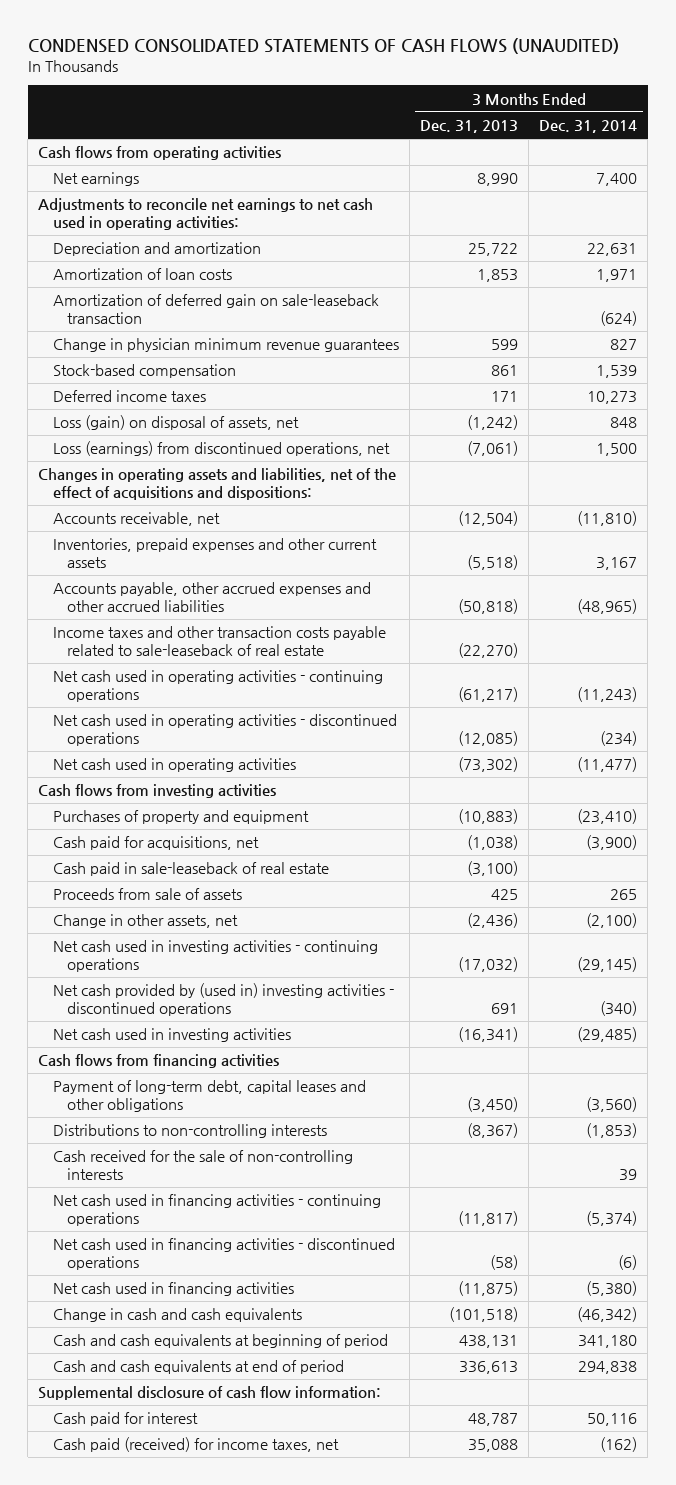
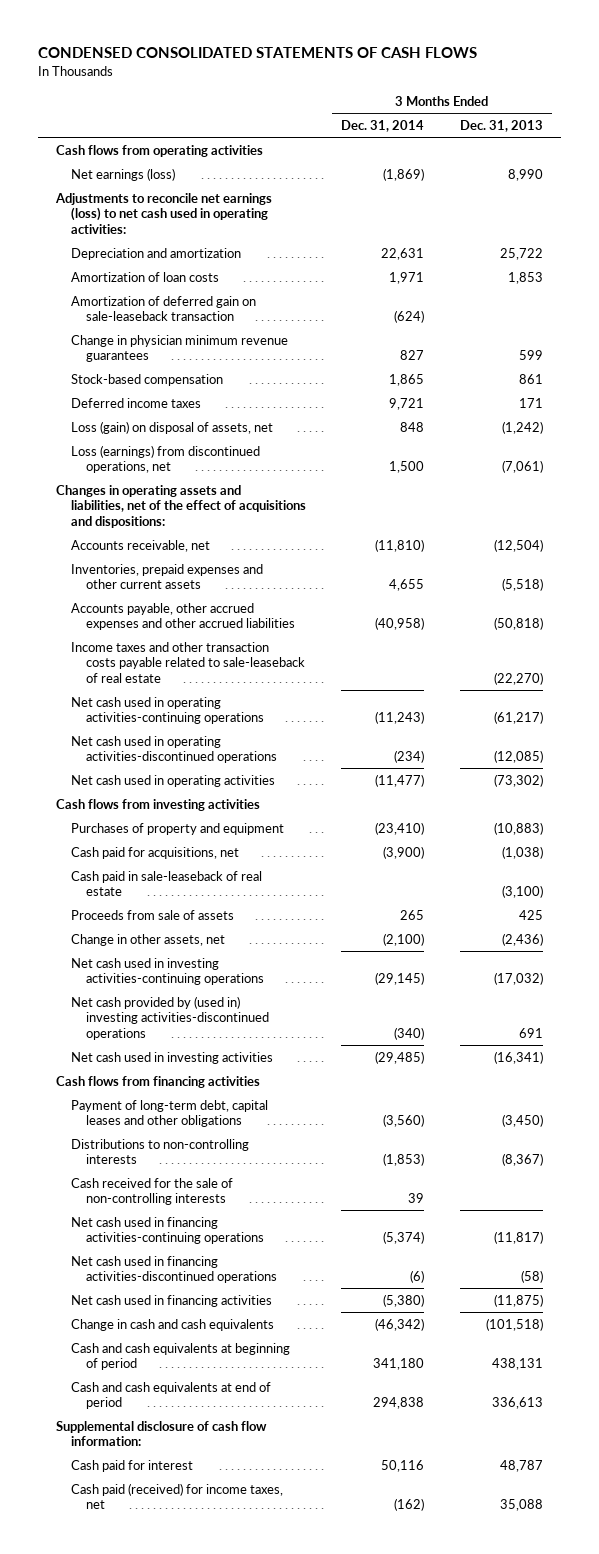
- CONDENSED CONSOLIDATED STATEMENTS OF CASH FLOWS (UNAUDITED)
+ CONDENSED CONSOLIDATED STATEMENTS OF CASH FLOWS
- | 3 Months Ended Dec. 31, 2013 | 3 Months Ended Dec. 31, 2014
+ | 3 Months Ended Dec. 31, 2014 | 3 Months Ended Dec. 31, 2013
- Net earnings | 8,990 | 7,400
- Adjustments to reconcile net earnings to net cash used in operating activities:
+ Net earnings (loss) | (1,869) | 8,990
+ Adjustments to reconcile net earnings (loss) to net cash used in operating activities:
- Stock-based compensation | 861 | 1,539
- Deferred income taxes | 171 | 10,273
+ Stock-based compensation | 1,865 | 861
+ Deferred income taxes | 9,721 | 171
- Inventories, prepaid expenses and other current assets | (5,518) | 3,167
- Accounts payable, other accrued expenses and other accrued liabilities | (50,818) | (48,965)
+ Inventories, prepaid expenses and other current assets | 4,655 | (5,518)
+ Accounts payable, other accrued expenses and other accrued liabilities | (40,958) | (50,818)
- Net cash used in operating activities - continuing operations | (61,217) | (11,243)
- Net cash used in operating activities - discontinued operations | (12,085) | (234)
+ Net cash used in operating activities-continuing operations | (11,243) | (61,217)
+ Net cash used in operating activities-discontinued operations | (234) | (12,085)
- Net cash used in investing activities - continuing operations | (17,032) | (29,145)
- Net cash provided by (used in) investing activities - discontinued operations | 691 | (340)
+ Net cash used in investing activities-continuing operations | (29,145) | (17,032)
+ Net cash provided by (used in) investing activities-discontinued operations | (340) | 691
- Net cash used in financing activities - continuing operations | (11,817) | (5,374)
- Net cash used in financing activities - discontinued operations | (58) | (6)
+ Net cash used in financing activities-continuing operations | (5,374) | (11,817)
+ Net cash used in financing activities-discontinued operations | (6) | (58)

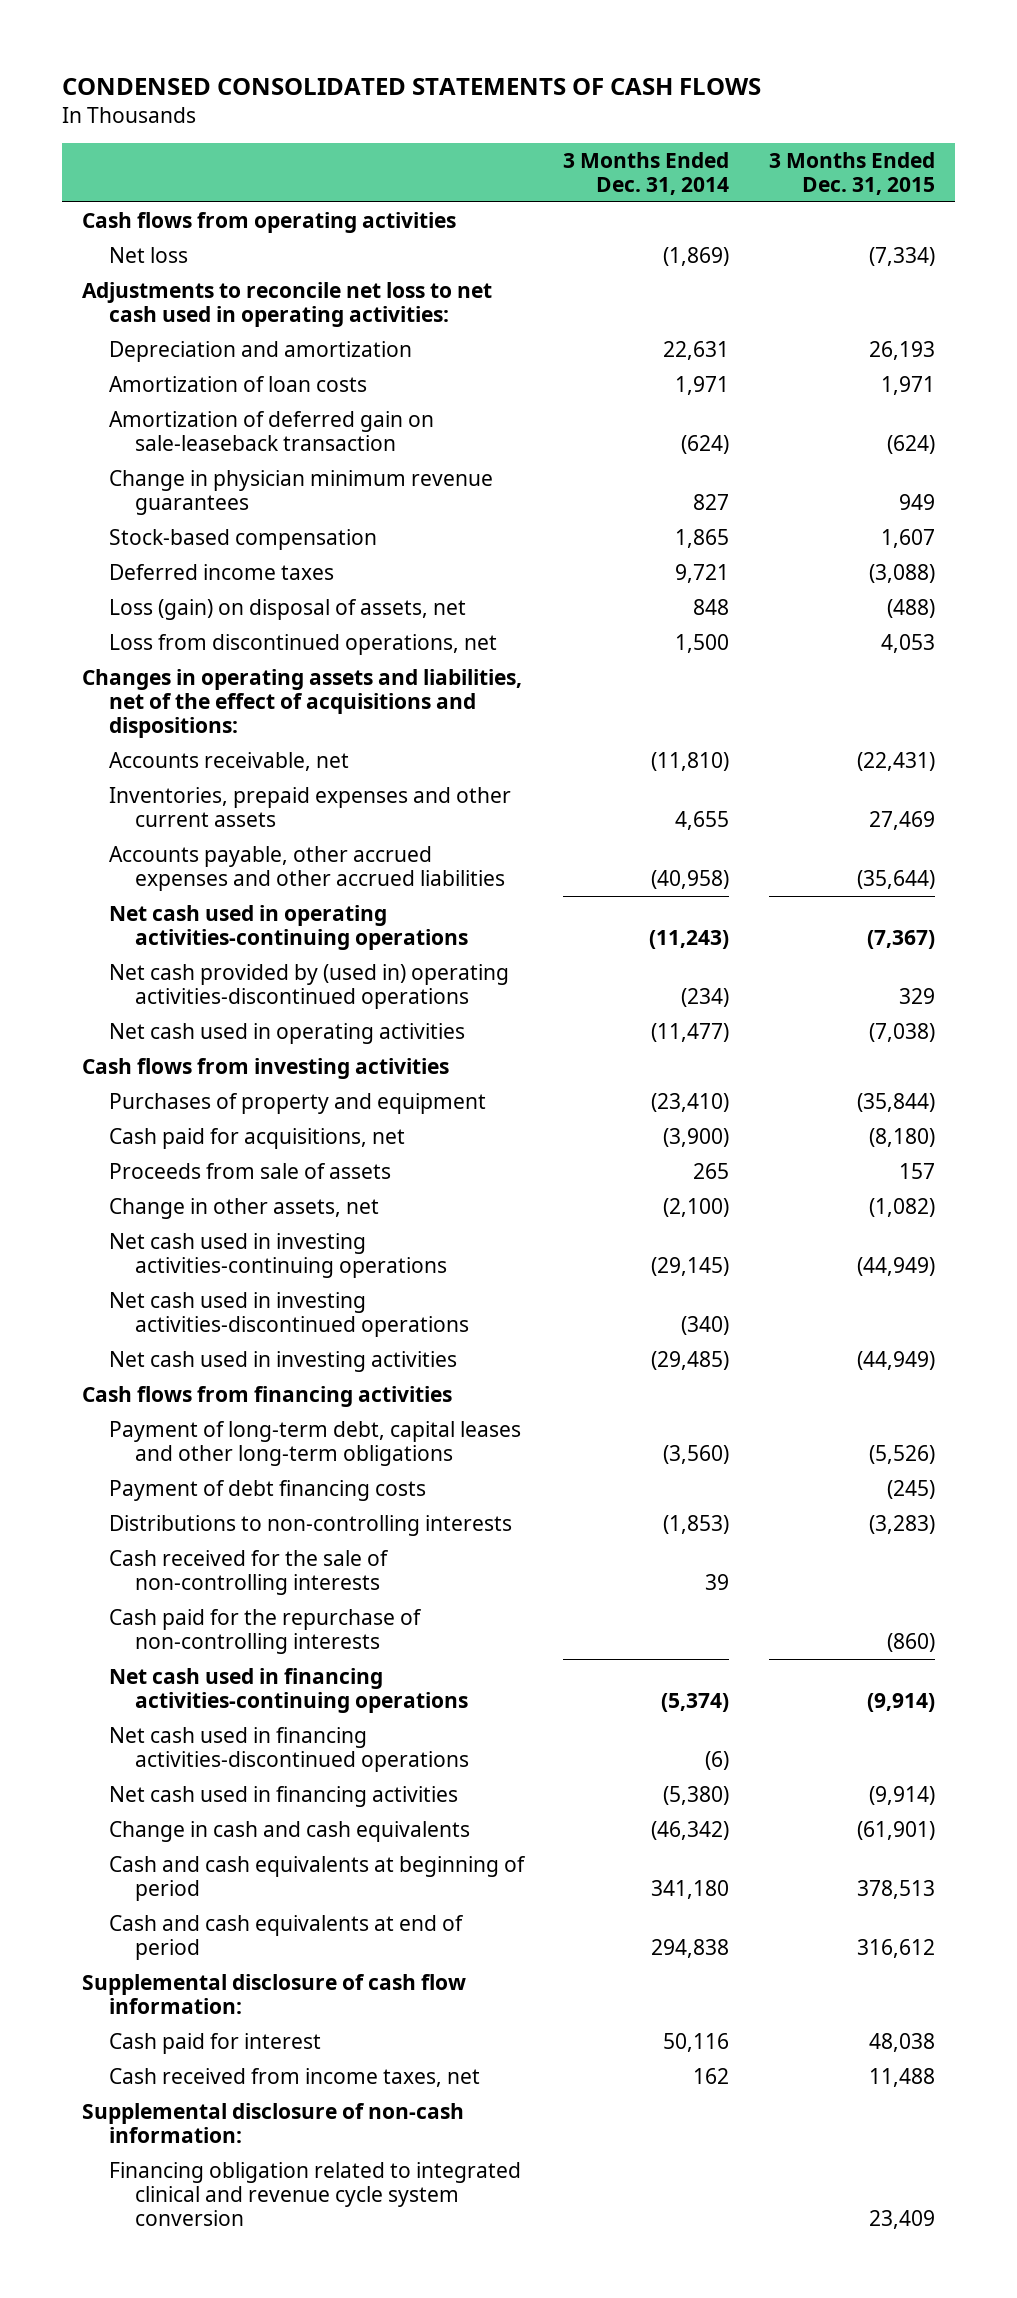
- | 3 Months Ended Dec. 31, 2014 | 3 Months Ended Dec. 31, 2013
+ | 3 Months Ended Dec. 31, 2014 | 3 Months Ended Dec. 31, 2015
- Net earnings (loss) | (1,869) | 8,990
- Adjustments to reconcile net earnings (loss) to net cash used in operating activities:
+ Net loss | (1,869) | (7,334)
+ Adjustments to reconcile net loss to net cash used in operating activities:
- Loss (earnings) from discontinued operations, net | 1,500 | (7,061)
+ Loss from discontinued operations, net | 1,500 | 4,053
- Income taxes and other transaction costs payable related to sale-leaseback of real estate | | (22,270)
- Net cash used in operating activities-discontinued operations | (234) | (12,085)
+ Net cash provided by (used in) operating activities-discontinued operations | (234) | 329
- Cash paid in sale-leaseback of real estate | | (3,100)
- Net cash provided by (used in) investing activities-discontinued operations | (340) | 691
+ Net cash used in investing activities-discontinued operations | (340) |
- Payment of long-term debt, capital leases and other obligations | (3,560) | (3,450)
+ Payment of long-term debt, capital leases and other long-term obligations | (3,560) | (5,526)
+ Payment of debt financing costs | | (245)
+ Cash paid for the repurchase of non-controlling interests | | (860)
- Cash paid (received) for income taxes, net | (162) | 35,088
+ Cash received from income taxes, net | 162 | 11,488
+ Supplemental disclosure of non-cash information:
+ Financing obligation related to integrated clinical and revenue cycle system conversion | | 23,409

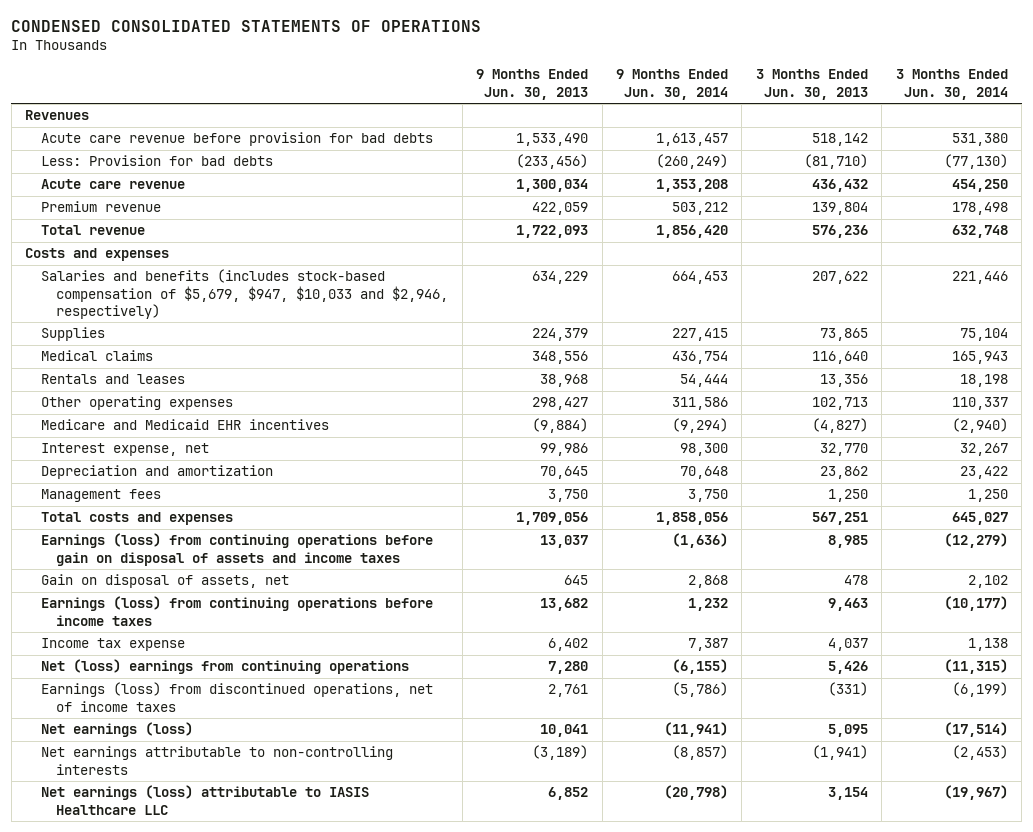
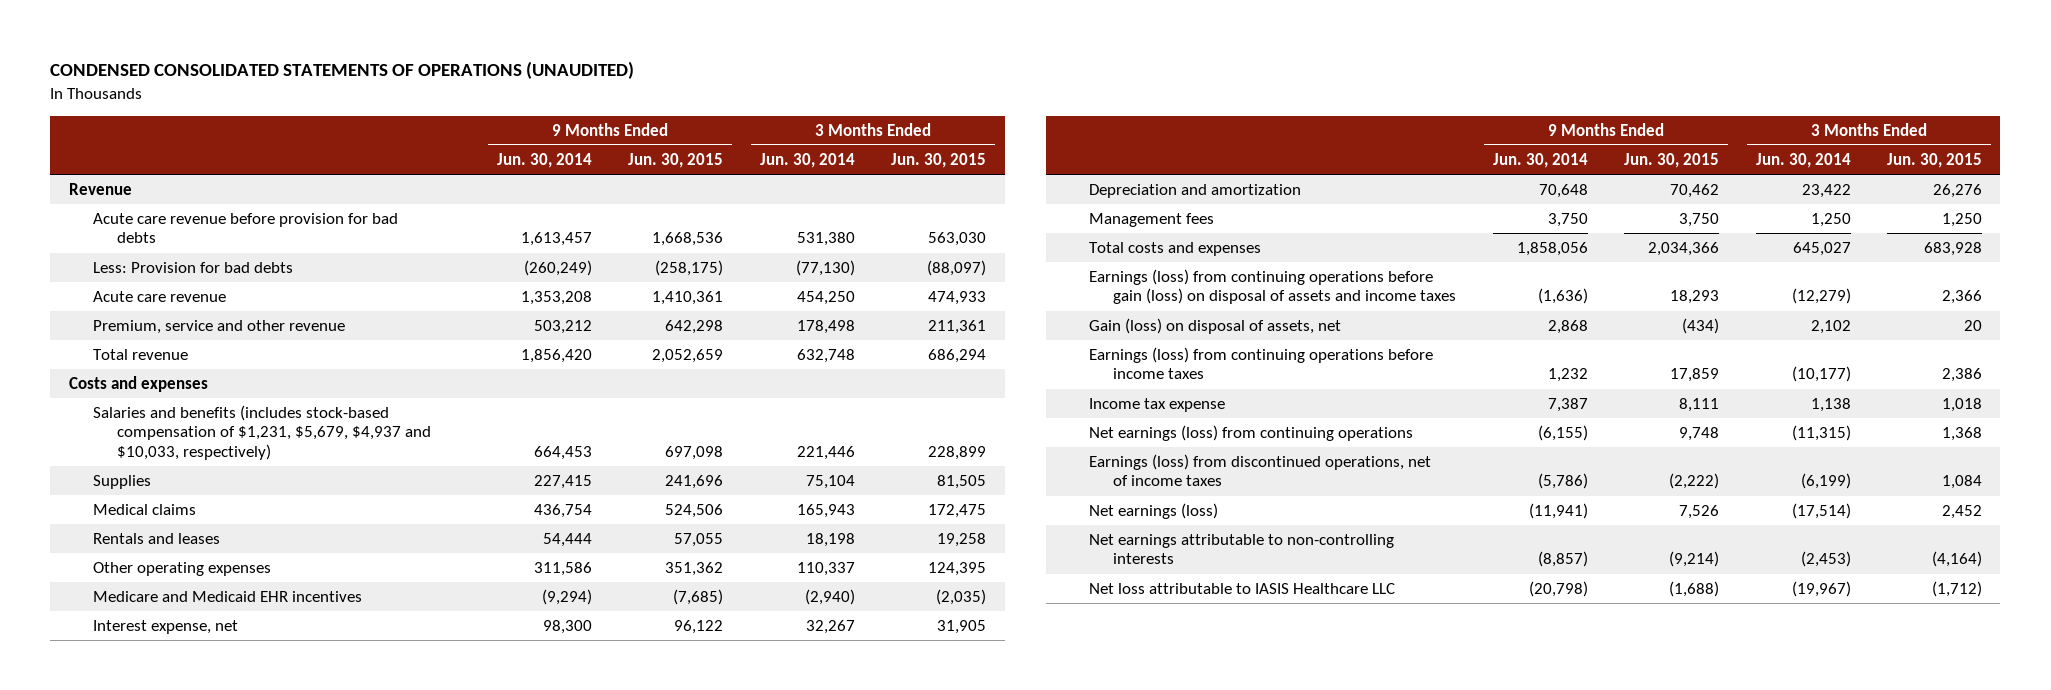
- CONDENSED CONSOLIDATED STATEMENTS OF OPERATIONS
+ CONDENSED CONSOLIDATED STATEMENTS OF OPERATIONS (UNAUDITED)
- | 9 Months Ended Jun. 30, 2013 | 9 Months Ended Jun. 30, 2014 | 3 Months Ended Jun. 30, 2013 | 3 Months Ended Jun. 30, 2014
+ | 9 Months Ended Jun. 30, 2014 | 9 Months Ended Jun. 30, 2015 | 3 Months Ended Jun. 30, 2014 | 3 Months Ended Jun. 30, 2015
- Revenues
+ Revenue
- Premium revenue | 422,059 | 503,212 | 139,804 | 178,498
+ Premium, service and other revenue | 503,212 | 642,298 | 178,498 | 211,361
- Salaries and benefits (includes stock-based compensation of $5,679, $947, $10,033 and $2,946, respectively) | 634,229 | 664,453 | 207,622 | 221,446
+ Salaries and benefits (includes stock-based compensation of $1,231, $5,679, $4,937 and $10,033, respectively) | 664,453 | 697,098 | 221,446 | 228,899
- Earnings (loss) from continuing operations before gain on disposal of assets and income taxes | 13,037 | (1,636) | 8,985 | (12,279)
- Gain on disposal of assets, net | 645 | 2,868 | 478 | 2,102
+ Earnings (loss) from continuing operations before gain (loss) on disposal of assets and income taxes | (1,636) | 18,293 | (12,279) | 2,366
+ Gain (loss) on disposal of assets, net | 2,868 | (434) | 2,102 | 20
- Net (loss) earnings from continuing operations | 7,280 | (6,155) | 5,426 | (11,315)
+ Net earnings (loss) from continuing operations | (6,155) | 9,748 | (11,315) | 1,368
- Net earnings (loss) attributable to IASIS Healthcare LLC | 6,852 | (20,798) | 3,154 | (19,967)
+ Net loss attributable to IASIS Healthcare LLC | (20,798) | (1,688) | (19,967) | (1,712)

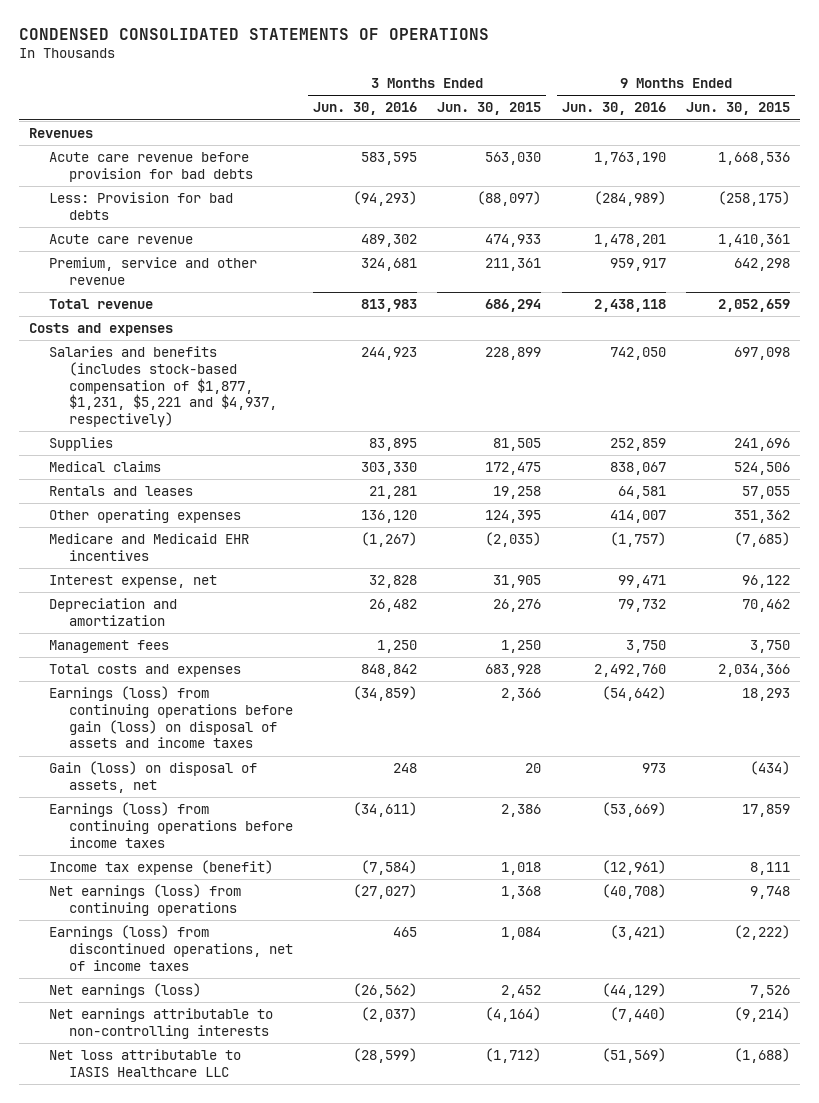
- CONDENSED CONSOLIDATED STATEMENTS OF OPERATIONS (UNAUDITED)
+ CONDENSED CONSOLIDATED STATEMENTS OF OPERATIONS
- | 9 Months Ended Jun. 30, 2014 | 9 Months Ended Jun. 30, 2015 | 3 Months Ended Jun. 30, 2014 | 3 Months Ended Jun. 30, 2015
+ | 3 Months Ended Jun. 30, 2016 | 3 Months Ended Jun. 30, 2015 | 9 Months Ended Jun. 30, 2016 | 9 Months Ended Jun. 30, 2015
- Revenue
+ Revenues
- Salaries and benefits (includes stock-based compensation of $1,231, $5,679, $4,937 and $10,033, respectively) | 664,453 | 697,098 | 221,446 | 228,899
+ Salaries and benefits (includes stock-based compensation of $1,877, $1,231, $5,221 and $4,937, respectively) | 244,923 | 228,899 | 742,050 | 697,098
- Income tax expense | 7,387 | 8,111 | 1,138 | 1,018
+ Income tax expense (benefit) | (7,584) | 1,018 | (12,961) | 8,111

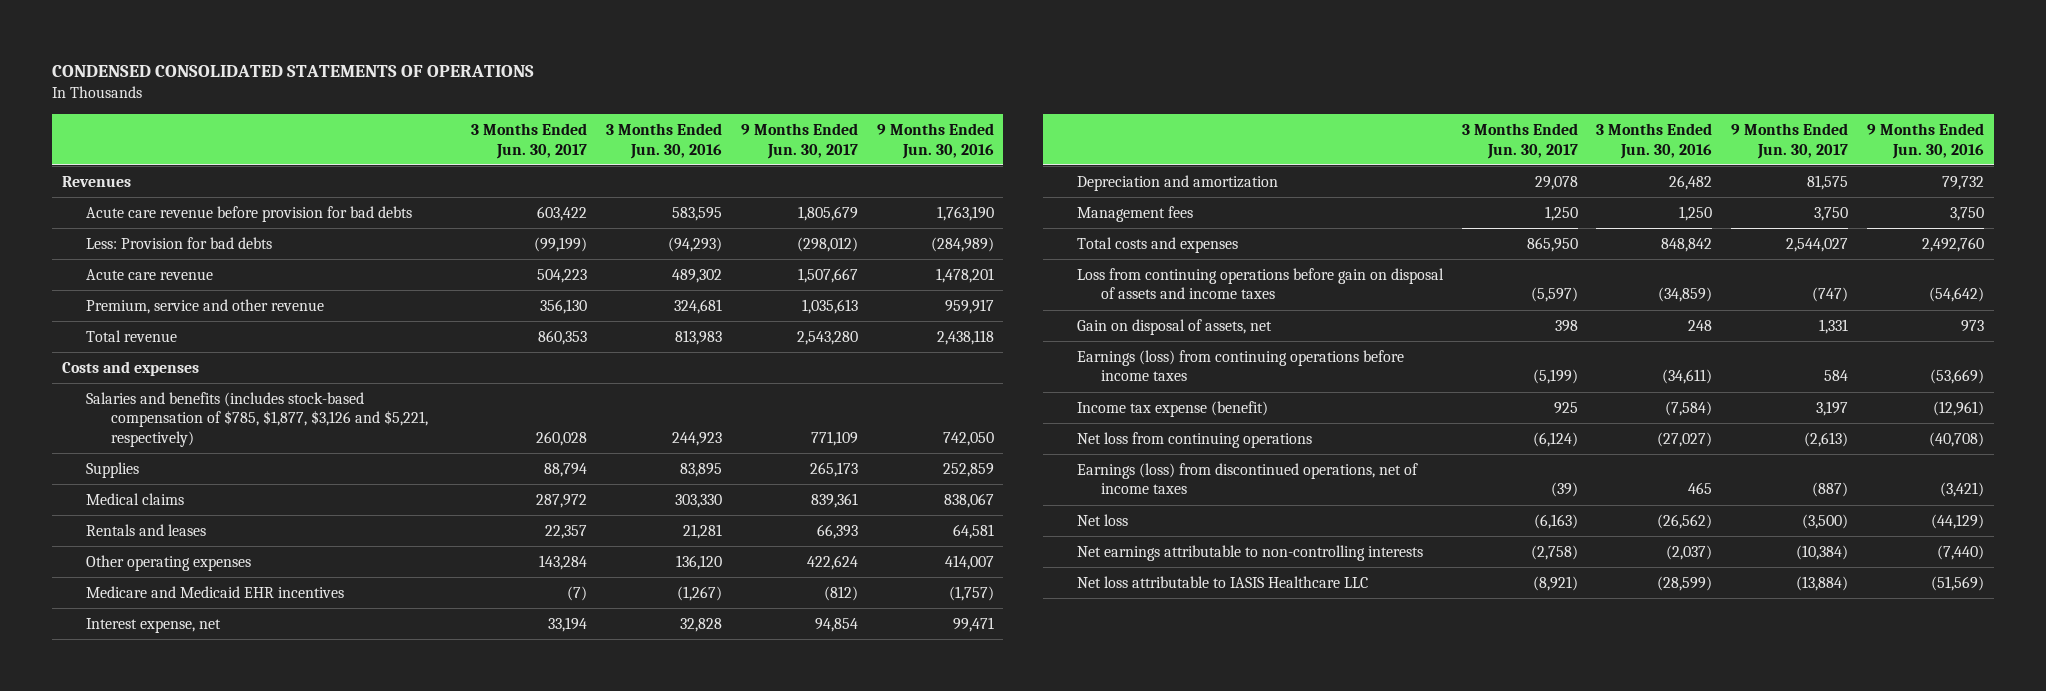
- | 3 Months Ended Jun. 30, 2016 | 3 Months Ended Jun. 30, 2015 | 9 Months Ended Jun. 30, 2016 | 9 Months Ended Jun. 30, 2015
+ | 3 Months Ended Jun. 30, 2017 | 3 Months Ended Jun. 30, 2016 | 9 Months Ended Jun. 30, 2017 | 9 Months Ended Jun. 30, 2016
- Salaries and benefits (includes stock-based compensation of $1,877, $1,231, $5,221 and $4,937, respectively) | 244,923 | 228,899 | 742,050 | 697,098
+ Salaries and benefits (includes stock-based compensation of $785, $1,877, $3,126 and $5,221, respectively) | 260,028 | 244,923 | 771,109 | 742,050
- Earnings (loss) from continuing operations before gain (loss) on disposal of assets and income taxes | (34,859) | 2,366 | (54,642) | 18,293
- Gain (loss) on disposal of assets, net | 248 | 20 | 973 | (434)
+ Loss from continuing operations before gain on disposal of assets and income taxes | (5,597) | (34,859) | (747) | (54,642)
+ Gain on disposal of assets, net | 398 | 248 | 1,331 | 973
- Net earnings (loss) from continuing operations | (27,027) | 1,368 | (40,708) | 9,748
+ Net loss from continuing operations | (6,124) | (27,027) | (2,613) | (40,708)
- Net earnings (loss) | (26,562) | 2,452 | (44,129) | 7,526
+ Net loss | (6,163) | (26,562) | (3,500) | (44,129)

